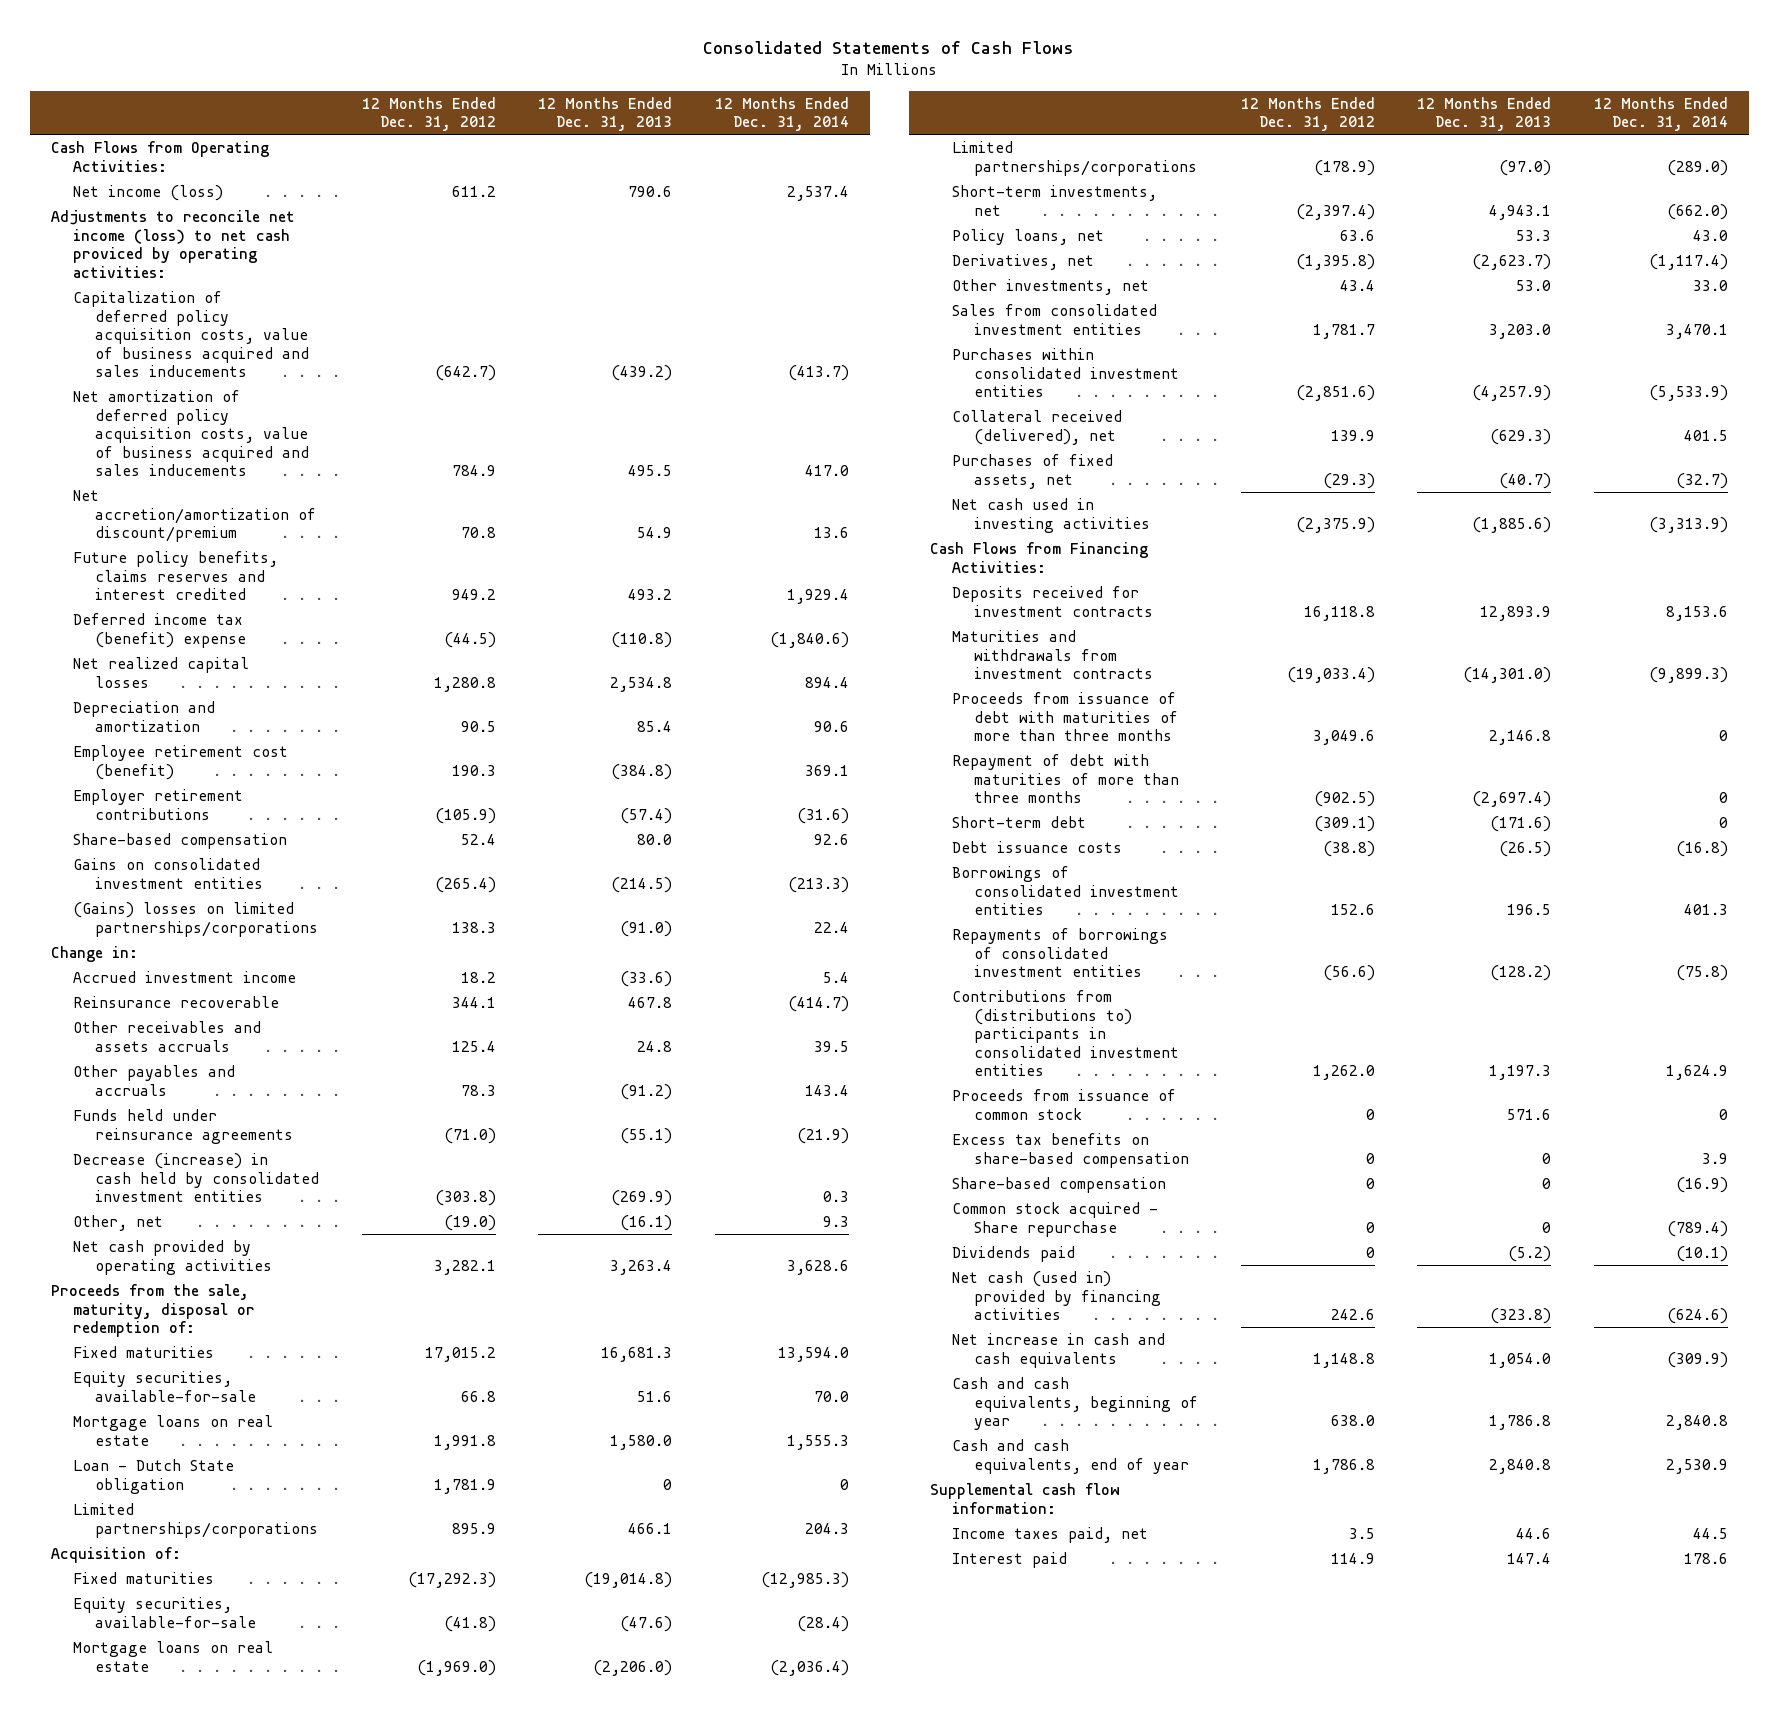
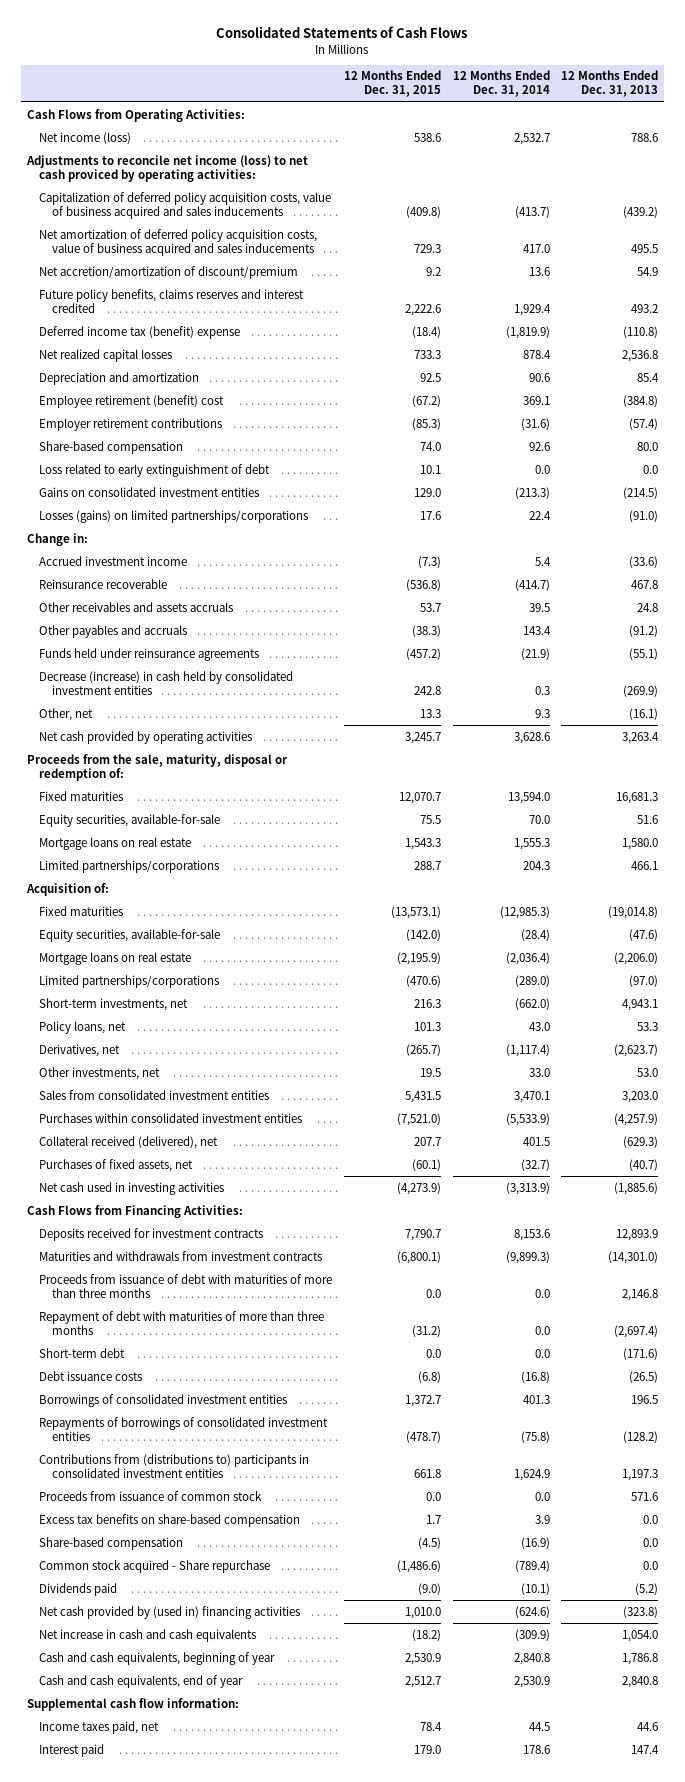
- | 12 Months Ended Dec. 31, 2012 | 12 Months Ended Dec. 31, 2013 | 12 Months Ended Dec. 31, 2014
+ | 12 Months Ended Dec. 31, 2015 | 12 Months Ended Dec. 31, 2014 | 12 Months Ended Dec. 31, 2013
- Net income (loss) | 611.2 | 790.6 | 2,537.4
+ Net income (loss) | 538.6 | 2,532.7 | 788.6
- Deferred income tax (benefit) expense | (44.5) | (110.8) | (1,840.6)
- Net realized capital losses | 1,280.8 | 2,534.8 | 894.4
+ Deferred income tax (benefit) expense | (18.4) | (1,819.9) | (110.8)
+ Net realized capital losses | 733.3 | 878.4 | 2,536.8
- Employee retirement cost (benefit) | 190.3 | (384.8) | 369.1
+ Employee retirement (benefit) cost | (67.2) | 369.1 | (384.8)
+ Loss related to early extinguishment of debt | 10.1 | 0.0 | 0.0
- (Gains) losses on limited partnerships/corporations | 138.3 | (91.0) | 22.4
+ Losses (gains) on limited partnerships/corporations | 17.6 | 22.4 | (91.0)
- Loan - Dutch State obligation | 1,781.9 | 0 | 0
- Proceeds from issuance of debt with maturities of more than three months | 3,049.6 | 2,146.8 | 0
- Repayment of debt with maturities of more than three months | (902.5) | (2,697.4) | 0
- Short-term debt | (309.1) | (171.6) | 0
+ Proceeds from issuance of debt with maturities of more than three months | 0.0 | 0.0 | 2,146.8
+ Repayment of debt with maturities of more than three months | (31.2) | 0.0 | (2,697.4)
+ Short-term debt | 0.0 | 0.0 | (171.6)
- Proceeds from issuance of common stock | 0 | 571.6 | 0
- Excess tax benefits on share-based compensation | 0 | 0 | 3.9
- Share-based compensation | 0 | 0 | (16.9)
- Common stock acquired - Share repurchase | 0 | 0 | (789.4)
+ Proceeds from issuance of common stock | 0.0 | 0.0 | 571.6
+ Excess tax benefits on share-based compensation | 1.7 | 3.9 | 0.0
+ Share-based compensation | (4.5) | (16.9) | 0.0
+ Common stock acquired - Share repurchase | (1,486.6) | (789.4) | 0.0
- Net cash (used in) provided by financing activities | 242.6 | (323.8) | (624.6)
+ Net cash provided by (used in) financing activities | 1,010.0 | (624.6) | (323.8)

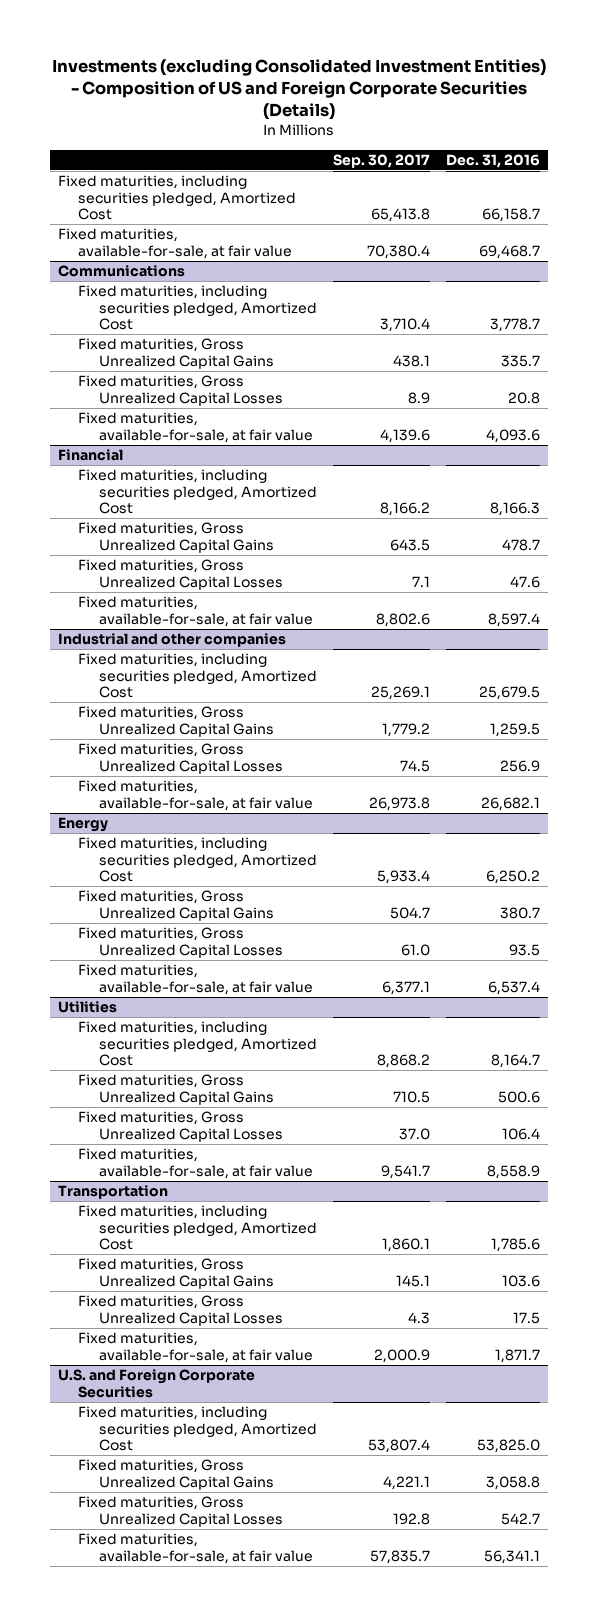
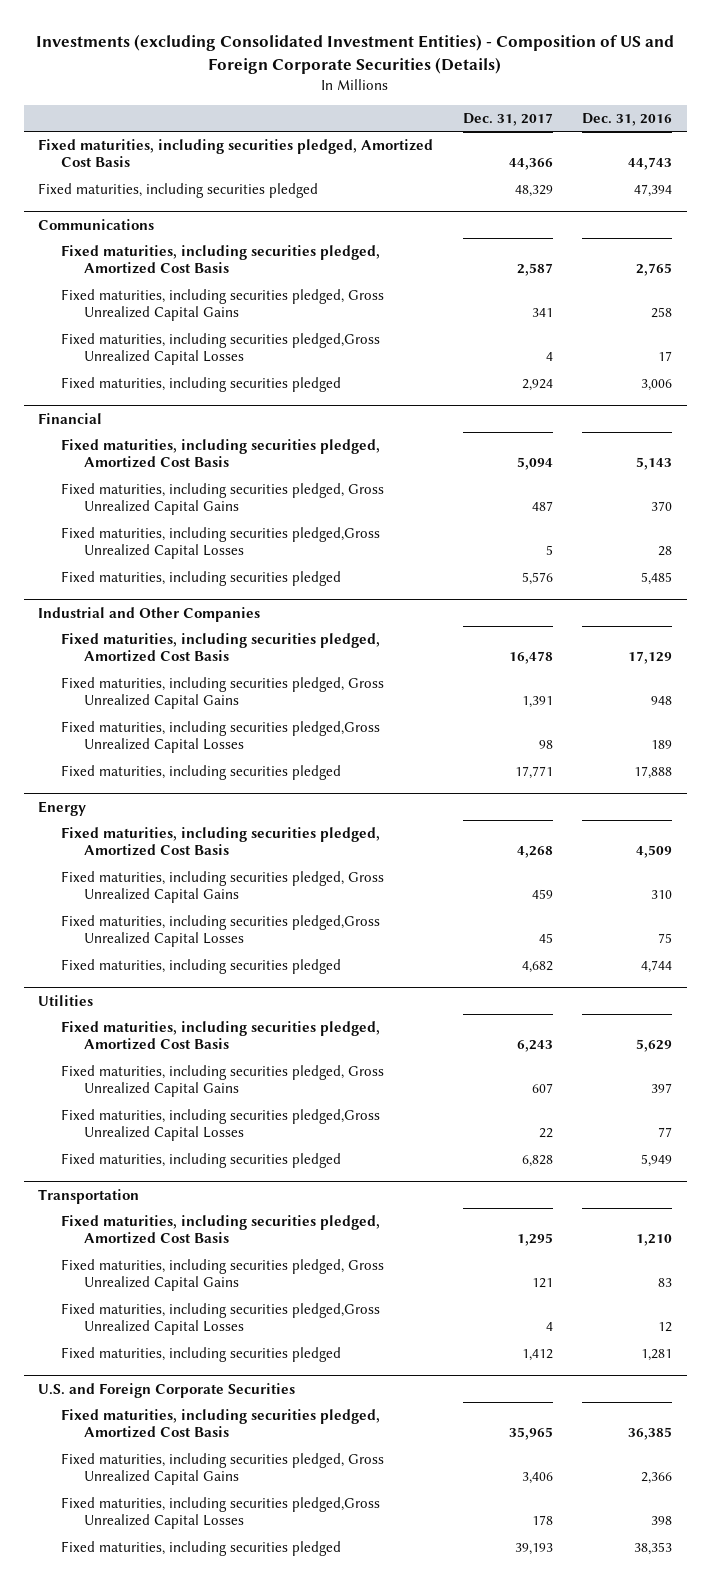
- | Sep. 30, 2017 | Dec. 31, 2016
+ | Dec. 31, 2017 | Dec. 31, 2016
- Fixed maturities, including securities pledged, Amortized Cost | 65,413.8 | 66,158.7
- Fixed maturities, available-for-sale, at fair value | 70,380.4 | 69,468.7
+ Fixed maturities, including securities pledged, Amortized Cost Basis | 44,366 | 44,743
+ Fixed maturities, including securities pledged | 48,329 | 47,394
@ Communications
- Fixed maturities, including securities pledged, Amortized Cost | 3,710.4 | 3,778.7
- Fixed maturities, Gross Unrealized Capital Gains | 438.1 | 335.7
- Fixed maturities, Gross Unrealized Capital Losses | 8.9 | 20.8
- Fixed maturities, available-for-sale, at fair value | 4,139.6 | 4,093.6
+ Fixed maturities, including securities pledged, Amortized Cost Basis | 2,587 | 2,765
+ Fixed maturities, including securities pledged, Gross Unrealized Capital Gains | 341 | 258
+ Fixed maturities, including securities pledged,Gross Unrealized Capital Losses | 4 | 17
+ Fixed maturities, including securities pledged | 2,924 | 3,006
@ Financial
- Fixed maturities, including securities pledged, Amortized Cost | 8,166.2 | 8,166.3
- Fixed maturities, Gross Unrealized Capital Gains | 643.5 | 478.7
- Fixed maturities, Gross Unrealized Capital Losses | 7.1 | 47.6
- Fixed maturities, available-for-sale, at fair value | 8,802.6 | 8,597.4
- Industrial and other companies
- Fixed maturities, including securities pledged, Amortized Cost | 25,269.1 | 25,679.5
- Fixed maturities, Gross Unrealized Capital Gains | 1,779.2 | 1,259.5
- Fixed maturities, Gross Unrealized Capital Losses | 74.5 | 256.9
- Fixed maturities, available-for-sale, at fair value | 26,973.8 | 26,682.1
@ Financial
+ Fixed maturities, including securities pledged, Amortized Cost Basis | 5,094 | 5,143
+ Fixed maturities, including securities pledged, Gross Unrealized Capital Gains | 487 | 370
+ Fixed maturities, including securities pledged,Gross Unrealized Capital Losses | 5 | 28
+ Fixed maturities, including securities pledged | 5,576 | 5,485
+ Industrial and Other Companies
+ Fixed maturities, including securities pledged, Amortized Cost Basis | 16,478 | 17,129
+ Fixed maturities, including securities pledged, Gross Unrealized Capital Gains | 1,391 | 948
+ Fixed maturities, including securities pledged,Gross Unrealized Capital Losses | 98 | 189
+ Fixed maturities, including securities pledged | 17,771 | 17,888
@ Energy
- Fixed maturities, including securities pledged, Amortized Cost | 5,933.4 | 6,250.2
- Fixed maturities, Gross Unrealized Capital Gains | 504.7 | 380.7
- Fixed maturities, Gross Unrealized Capital Losses | 61.0 | 93.5
- Fixed maturities, available-for-sale, at fair value | 6,377.1 | 6,537.4
+ Fixed maturities, including securities pledged, Amortized Cost Basis | 4,268 | 4,509
+ Fixed maturities, including securities pledged, Gross Unrealized Capital Gains | 459 | 310
+ Fixed maturities, including securities pledged,Gross Unrealized Capital Losses | 45 | 75
+ Fixed maturities, including securities pledged | 4,682 | 4,744
@ Utilities
- Fixed maturities, including securities pledged, Amortized Cost | 8,868.2 | 8,164.7
- Fixed maturities, Gross Unrealized Capital Gains | 710.5 | 500.6
- Fixed maturities, Gross Unrealized Capital Losses | 37.0 | 106.4
- Fixed maturities, available-for-sale, at fair value | 9,541.7 | 8,558.9
+ Fixed maturities, including securities pledged, Amortized Cost Basis | 6,243 | 5,629
+ Fixed maturities, including securities pledged, Gross Unrealized Capital Gains | 607 | 397
+ Fixed maturities, including securities pledged,Gross Unrealized Capital Losses | 22 | 77
+ Fixed maturities, including securities pledged | 6,828 | 5,949
@ Transportation
- Fixed maturities, including securities pledged, Amortized Cost | 1,860.1 | 1,785.6
- Fixed maturities, Gross Unrealized Capital Gains | 145.1 | 103.6
- Fixed maturities, Gross Unrealized Capital Losses | 4.3 | 17.5
- Fixed maturities, available-for-sale, at fair value | 2,000.9 | 1,871.7
+ Fixed maturities, including securities pledged, Amortized Cost Basis | 1,295 | 1,210
+ Fixed maturities, including securities pledged, Gross Unrealized Capital Gains | 121 | 83
+ Fixed maturities, including securities pledged,Gross Unrealized Capital Losses | 4 | 12
+ Fixed maturities, including securities pledged | 1,412 | 1,281
@ U.S. and Foreign Corporate Securities
- Fixed maturities, including securities pledged, Amortized Cost | 53,807.4 | 53,825.0
- Fixed maturities, Gross Unrealized Capital Gains | 4,221.1 | 3,058.8
- Fixed maturities, Gross Unrealized Capital Losses | 192.8 | 542.7
- Fixed maturities, available-for-sale, at fair value | 57,835.7 | 56,341.1
+ Fixed maturities, including securities pledged, Amortized Cost Basis | 35,965 | 36,385
+ Fixed maturities, including securities pledged, Gross Unrealized Capital Gains | 3,406 | 2,366
+ Fixed maturities, including securities pledged,Gross Unrealized Capital Losses | 178 | 398
+ Fixed maturities, including securities pledged | 39,193 | 38,353

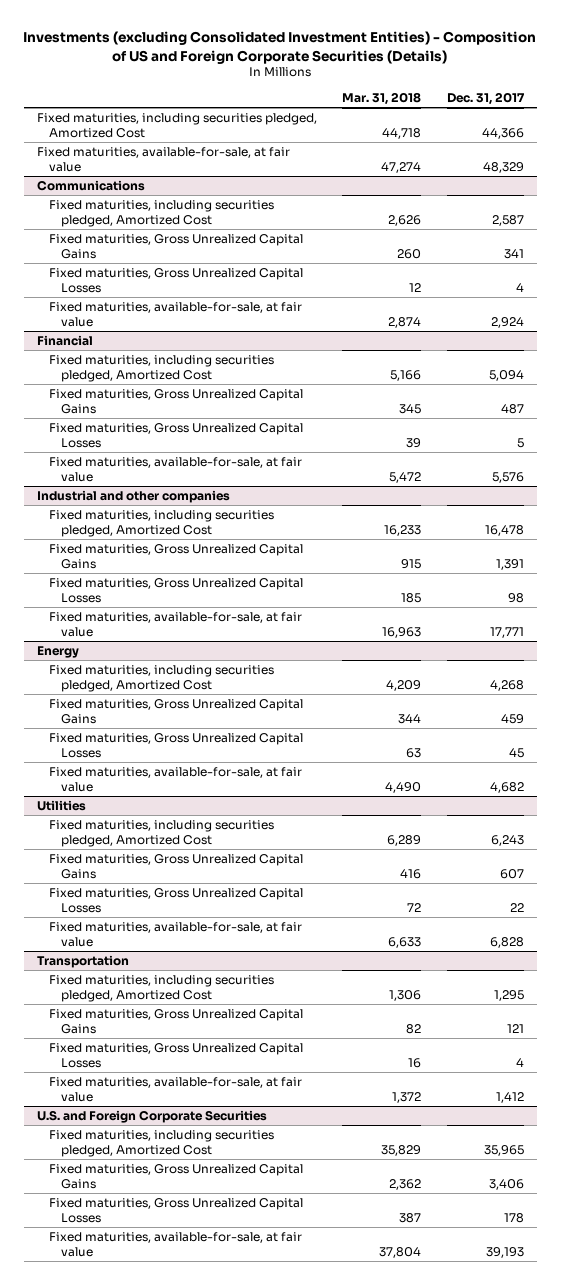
- | Dec. 31, 2017 | Dec. 31, 2016
+ | Mar. 31, 2018 | Dec. 31, 2017
- Fixed maturities, including securities pledged, Amortized Cost Basis | 44,366 | 44,743
- Fixed maturities, including securities pledged | 48,329 | 47,394
+ Fixed maturities, including securities pledged, Amortized Cost | 44,718 | 44,366
+ Fixed maturities, available-for-sale, at fair value | 47,274 | 48,329
@ Communications
- Fixed maturities, including securities pledged, Amortized Cost Basis | 2,587 | 2,765
- Fixed maturities, including securities pledged, Gross Unrealized Capital Gains | 341 | 258
- Fixed maturities, including securities pledged,Gross Unrealized Capital Losses | 4 | 17
- Fixed maturities, including securities pledged | 2,924 | 3,006
+ Fixed maturities, including securities pledged, Amortized Cost | 2,626 | 2,587
+ Fixed maturities, Gross Unrealized Capital Gains | 260 | 341
+ Fixed maturities, Gross Unrealized Capital Losses | 12 | 4
+ Fixed maturities, available-for-sale, at fair value | 2,874 | 2,924
@ Financial
- Fixed maturities, including securities pledged, Amortized Cost Basis | 5,094 | 5,143
- Fixed maturities, including securities pledged, Gross Unrealized Capital Gains | 487 | 370
- Fixed maturities, including securities pledged,Gross Unrealized Capital Losses | 5 | 28
- Fixed maturities, including securities pledged | 5,576 | 5,485
- Industrial and Other Companies
- Fixed maturities, including securities pledged, Amortized Cost Basis | 16,478 | 17,129
- Fixed maturities, including securities pledged, Gross Unrealized Capital Gains | 1,391 | 948
- Fixed maturities, including securities pledged,Gross Unrealized Capital Losses | 98 | 189
- Fixed maturities, including securities pledged | 17,771 | 17,888
@ Financial
+ Fixed maturities, including securities pledged, Amortized Cost | 5,166 | 5,094
+ Fixed maturities, Gross Unrealized Capital Gains | 345 | 487
+ Fixed maturities, Gross Unrealized Capital Losses | 39 | 5
+ Fixed maturities, available-for-sale, at fair value | 5,472 | 5,576
+ Industrial and other companies
+ Fixed maturities, including securities pledged, Amortized Cost | 16,233 | 16,478
+ Fixed maturities, Gross Unrealized Capital Gains | 915 | 1,391
+ Fixed maturities, Gross Unrealized Capital Losses | 185 | 98
+ Fixed maturities, available-for-sale, at fair value | 16,963 | 17,771
@ Energy
- Fixed maturities, including securities pledged, Amortized Cost Basis | 4,268 | 4,509
- Fixed maturities, including securities pledged, Gross Unrealized Capital Gains | 459 | 310
- Fixed maturities, including securities pledged,Gross Unrealized Capital Losses | 45 | 75
- Fixed maturities, including securities pledged | 4,682 | 4,744
+ Fixed maturities, including securities pledged, Amortized Cost | 4,209 | 4,268
+ Fixed maturities, Gross Unrealized Capital Gains | 344 | 459
+ Fixed maturities, Gross Unrealized Capital Losses | 63 | 45
+ Fixed maturities, available-for-sale, at fair value | 4,490 | 4,682
@ Utilities
- Fixed maturities, including securities pledged, Amortized Cost Basis | 6,243 | 5,629
- Fixed maturities, including securities pledged, Gross Unrealized Capital Gains | 607 | 397
- Fixed maturities, including securities pledged,Gross Unrealized Capital Losses | 22 | 77
- Fixed maturities, including securities pledged | 6,828 | 5,949
+ Fixed maturities, including securities pledged, Amortized Cost | 6,289 | 6,243
+ Fixed maturities, Gross Unrealized Capital Gains | 416 | 607
+ Fixed maturities, Gross Unrealized Capital Losses | 72 | 22
+ Fixed maturities, available-for-sale, at fair value | 6,633 | 6,828
@ Transportation
- Fixed maturities, including securities pledged, Amortized Cost Basis | 1,295 | 1,210
- Fixed maturities, including securities pledged, Gross Unrealized Capital Gains | 121 | 83
- Fixed maturities, including securities pledged,Gross Unrealized Capital Losses | 4 | 12
- Fixed maturities, including securities pledged | 1,412 | 1,281
+ Fixed maturities, including securities pledged, Amortized Cost | 1,306 | 1,295
+ Fixed maturities, Gross Unrealized Capital Gains | 82 | 121
+ Fixed maturities, Gross Unrealized Capital Losses | 16 | 4
+ Fixed maturities, available-for-sale, at fair value | 1,372 | 1,412
@ U.S. and Foreign Corporate Securities
- Fixed maturities, including securities pledged, Amortized Cost Basis | 35,965 | 36,385
- Fixed maturities, including securities pledged, Gross Unrealized Capital Gains | 3,406 | 2,366
- Fixed maturities, including securities pledged,Gross Unrealized Capital Losses | 178 | 398
- Fixed maturities, including securities pledged | 39,193 | 38,353
+ Fixed maturities, including securities pledged, Amortized Cost | 35,829 | 35,965
+ Fixed maturities, Gross Unrealized Capital Gains | 2,362 | 3,406
+ Fixed maturities, Gross Unrealized Capital Losses | 387 | 178
+ Fixed maturities, available-for-sale, at fair value | 37,804 | 39,193

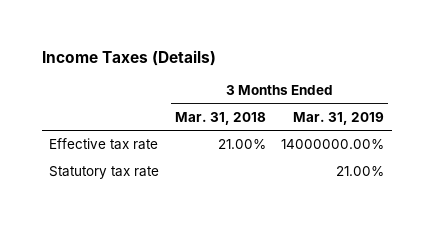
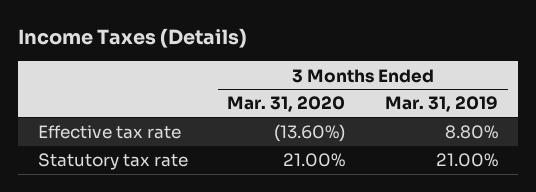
- | 3 Months Ended Mar. 31, 2018 | 3 Months Ended Mar. 31, 2019
+ | 3 Months Ended Mar. 31, 2020 | 3 Months Ended Mar. 31, 2019
- Effective tax rate | 21.00% | 14000000.00%
+ Effective tax rate | (13.60%) | 8.80%

